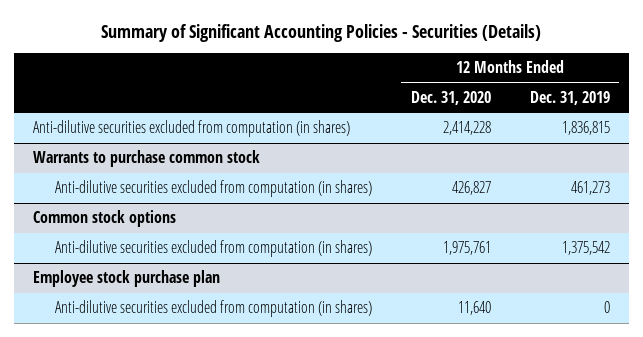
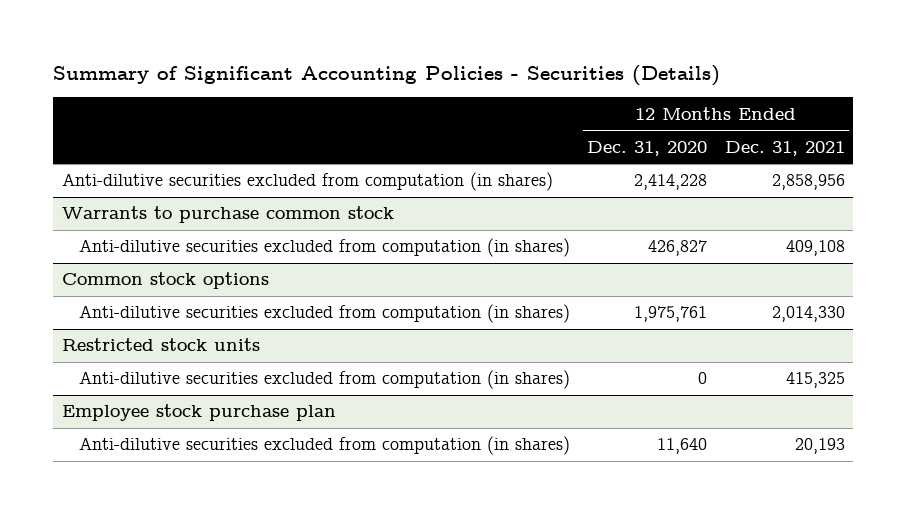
- | 12 Months Ended Dec. 31, 2020 | 12 Months Ended Dec. 31, 2019
+ | 12 Months Ended Dec. 31, 2020 | 12 Months Ended Dec. 31, 2021
+ Restricted stock units
+ Anti-dilutive securities excluded from computation (in shares) | 0 | 415,325

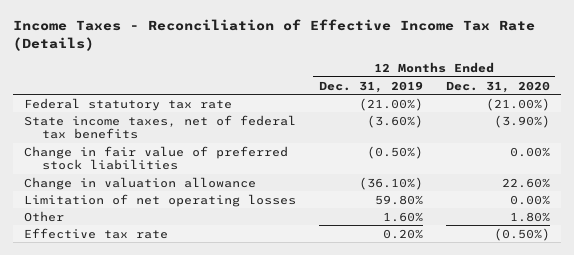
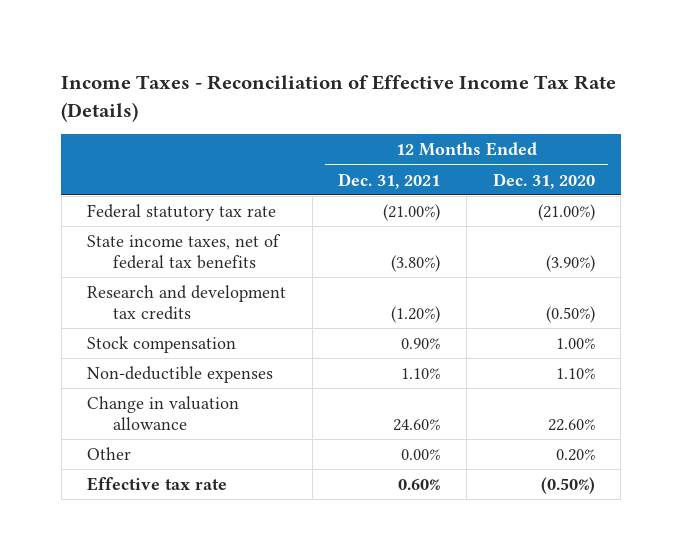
- | 12 Months Ended Dec. 31, 2019 | 12 Months Ended Dec. 31, 2020
+ | 12 Months Ended Dec. 31, 2021 | 12 Months Ended Dec. 31, 2020
- Change in fair value of preferred stock liabilities | (0.50%) | 0.00%
+ Research and development tax credits | (1.20%) | (0.50%)
+ Stock compensation | 0.90% | 1.00%
+ Non-deductible expenses | 1.10% | 1.10%
- Limitation of net operating losses | 59.80% | 0.00%
- Other | 1.60% | 1.80%
+ Other | 0.00% | 0.20%

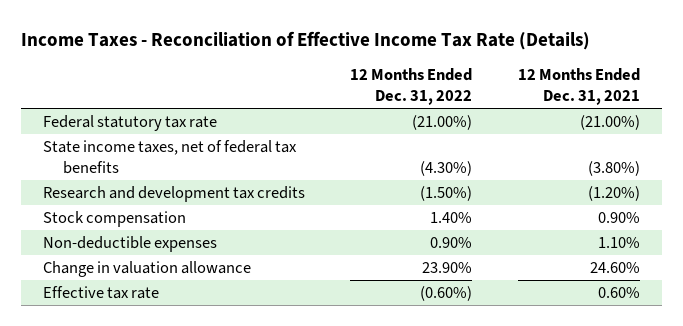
- | 12 Months Ended Dec. 31, 2021 | 12 Months Ended Dec. 31, 2020
+ | 12 Months Ended Dec. 31, 2022 | 12 Months Ended Dec. 31, 2021
- Other | 0.00% | 0.20%

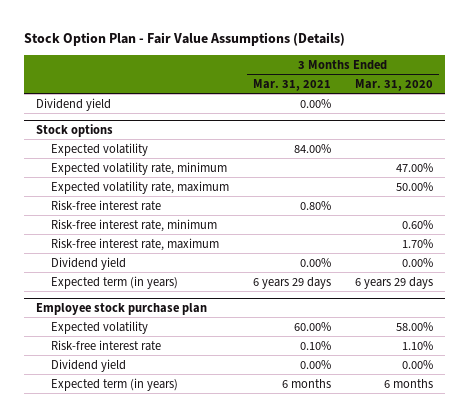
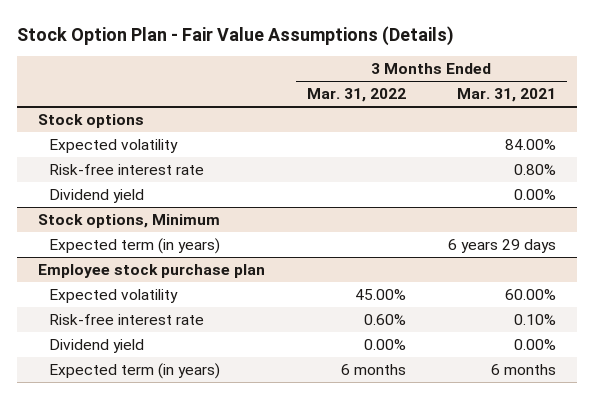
- | 3 Months Ended Mar. 31, 2021 | 3 Months Ended Mar. 31, 2020
+ | 3 Months Ended Mar. 31, 2022 | 3 Months Ended Mar. 31, 2021
- Dividend yield | 0.00% |
@ Stock options
- Expected volatility rate, minimum | | 47.00%
- Expected volatility rate, maximum | | 50.00%
- Risk-free interest rate, minimum | | 0.60%
- Risk-free interest rate, maximum | | 1.70%
+ Stock options, Minimum

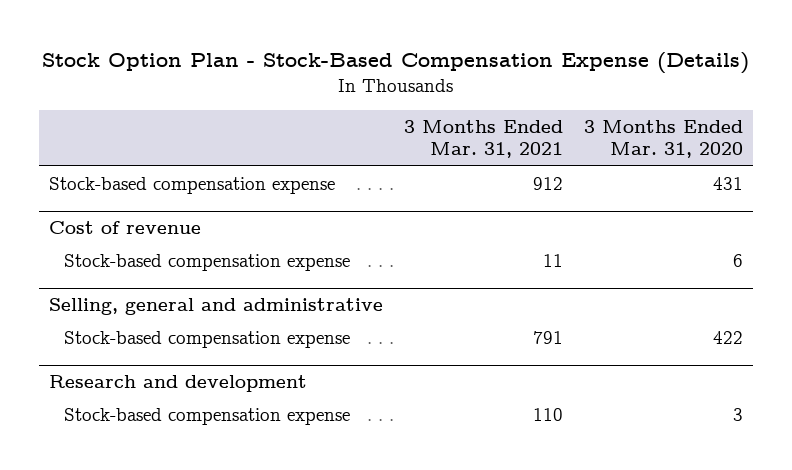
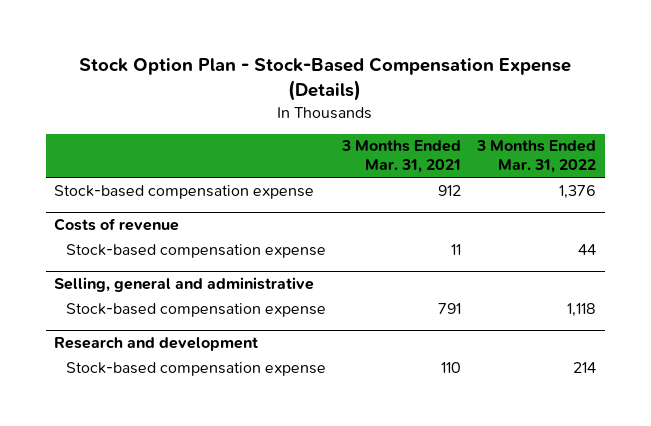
- | 3 Months Ended Mar. 31, 2021 | 3 Months Ended Mar. 31, 2020
+ | 3 Months Ended Mar. 31, 2021 | 3 Months Ended Mar. 31, 2022
- Cost of revenue
+ Costs of revenue

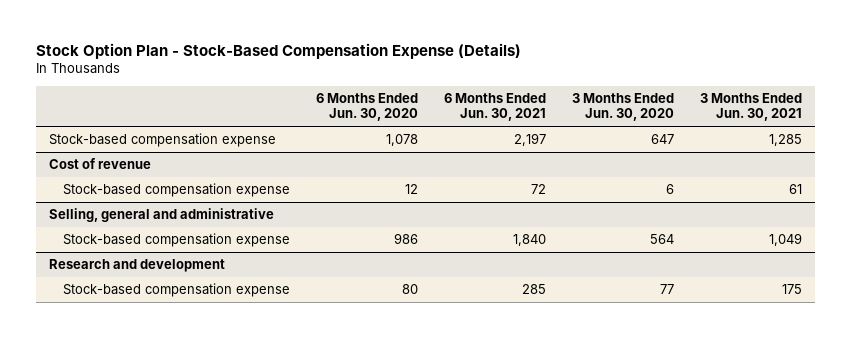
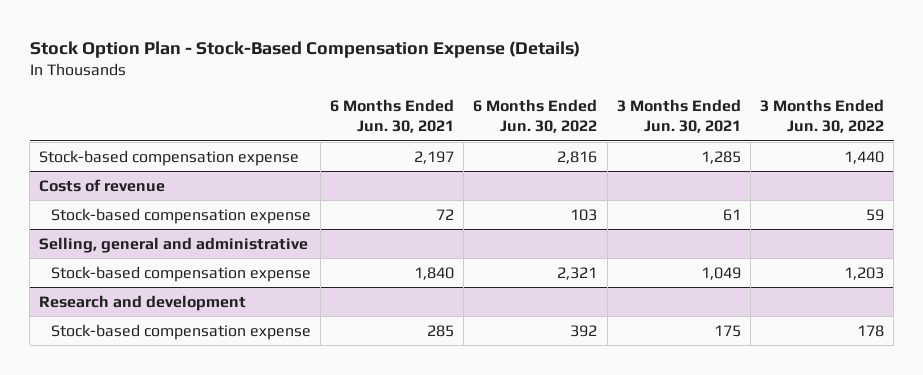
- | 6 Months Ended Jun. 30, 2020 | 6 Months Ended Jun. 30, 2021 | 3 Months Ended Jun. 30, 2020 | 3 Months Ended Jun. 30, 2021
+ | 6 Months Ended Jun. 30, 2021 | 6 Months Ended Jun. 30, 2022 | 3 Months Ended Jun. 30, 2021 | 3 Months Ended Jun. 30, 2022
- Cost of revenue
+ Costs of revenue

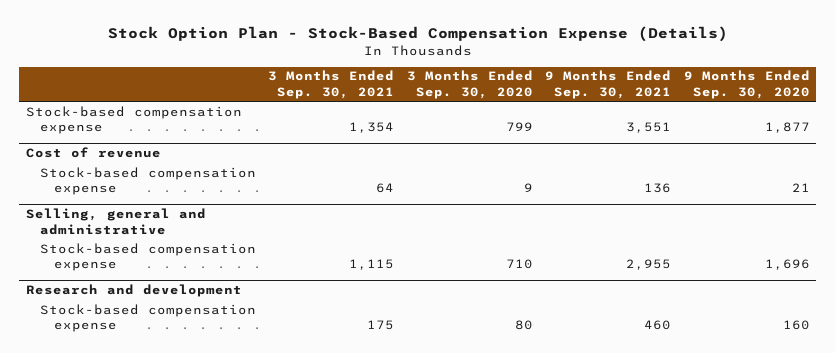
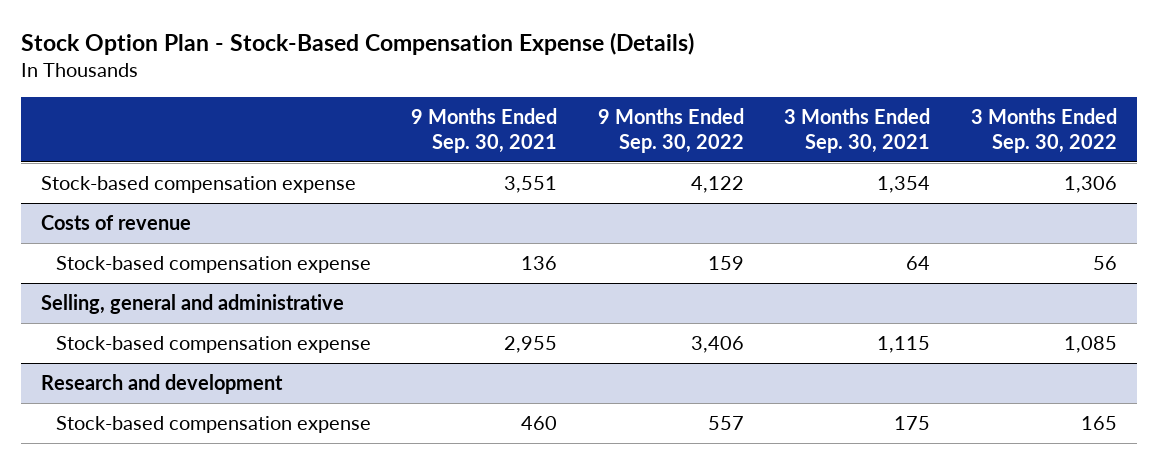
- | 3 Months Ended Sep. 30, 2021 | 3 Months Ended Sep. 30, 2020 | 9 Months Ended Sep. 30, 2021 | 9 Months Ended Sep. 30, 2020
+ | 9 Months Ended Sep. 30, 2021 | 9 Months Ended Sep. 30, 2022 | 3 Months Ended Sep. 30, 2021 | 3 Months Ended Sep. 30, 2022
- Cost of revenue
+ Costs of revenue

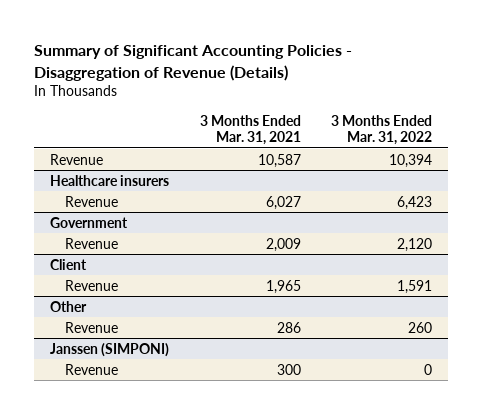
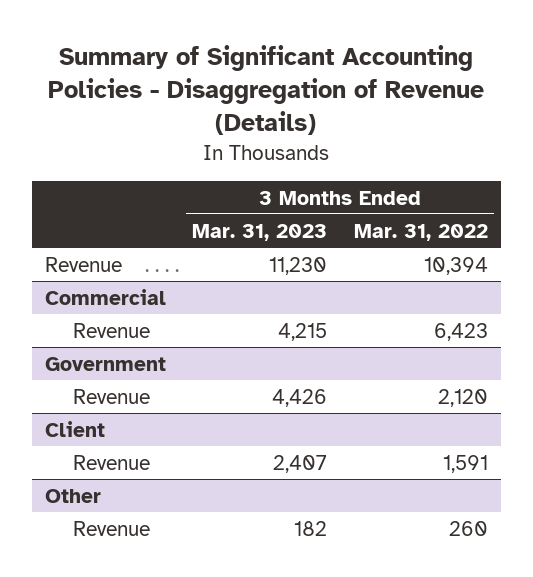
- | 3 Months Ended Mar. 31, 2021 | 3 Months Ended Mar. 31, 2022
+ | 3 Months Ended Mar. 31, 2023 | 3 Months Ended Mar. 31, 2022
- Healthcare insurers
+ Commercial
- Janssen (SIMPONI)
- Revenue | 300 | 0

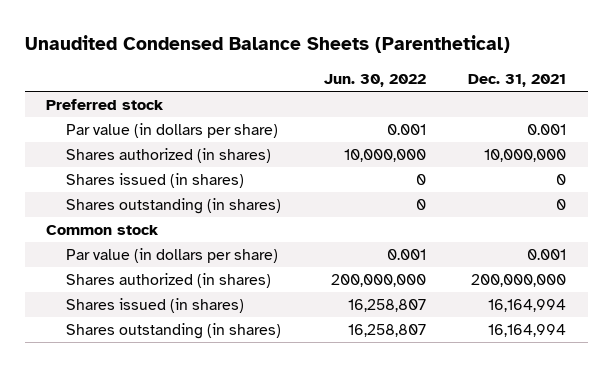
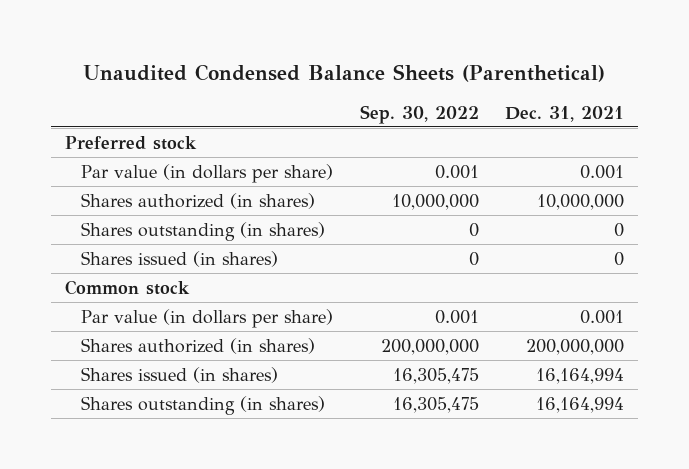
- | Jun. 30, 2022 | Dec. 31, 2021
+ | Sep. 30, 2022 | Dec. 31, 2021
moved down: Shares issued (in shares) | 0 | 0

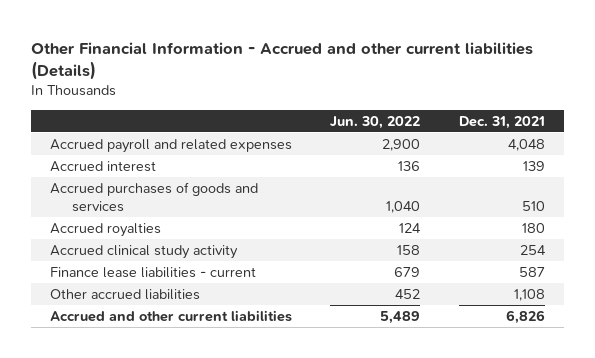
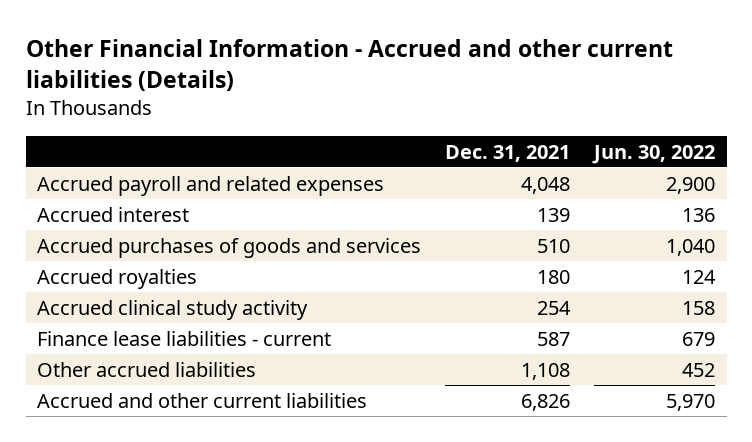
- | Jun. 30, 2022 | Dec. 31, 2021
+ | Dec. 31, 2021 | Jun. 30, 2022
- Accrued and other current liabilities | 5,489 | 6,826
+ Accrued and other current liabilities | 6,826 | 5,970

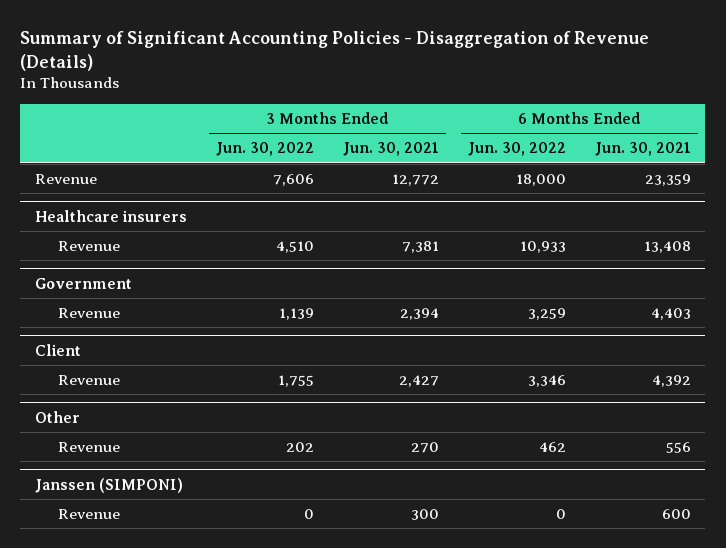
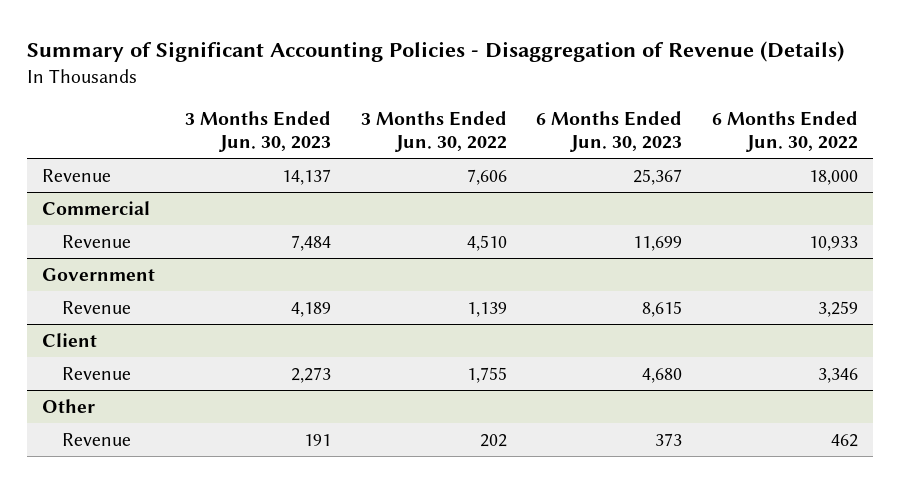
- | 3 Months Ended Jun. 30, 2022 | 3 Months Ended Jun. 30, 2021 | 6 Months Ended Jun. 30, 2022 | 6 Months Ended Jun. 30, 2021
+ | 3 Months Ended Jun. 30, 2023 | 3 Months Ended Jun. 30, 2022 | 6 Months Ended Jun. 30, 2023 | 6 Months Ended Jun. 30, 2022
- Healthcare insurers
+ Commercial
- Janssen (SIMPONI)
- Revenue | 0 | 300 | 0 | 600

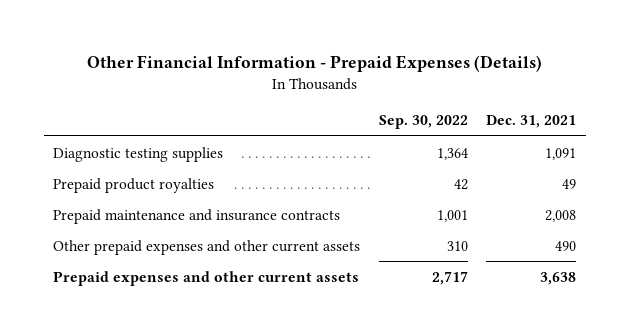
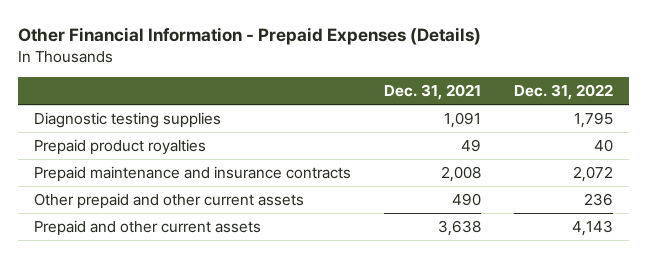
- | Sep. 30, 2022 | Dec. 31, 2021
+ | Dec. 31, 2021 | Dec. 31, 2022
- Other prepaid expenses and other current assets | 310 | 490
- Prepaid expenses and other current assets | 2,717 | 3,638
+ Other prepaid and other current assets | 490 | 236
+ Prepaid and other current assets | 3,638 | 4,143

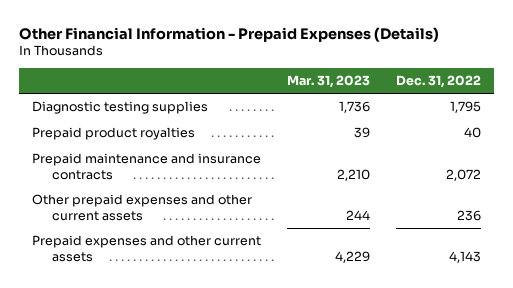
- | Dec. 31, 2021 | Dec. 31, 2022
+ | Mar. 31, 2023 | Dec. 31, 2022
- Other prepaid and other current assets | 490 | 236
- Prepaid and other current assets | 3,638 | 4,143
+ Other prepaid expenses and other current assets | 244 | 236
+ Prepaid expenses and other current assets | 4,229 | 4,143

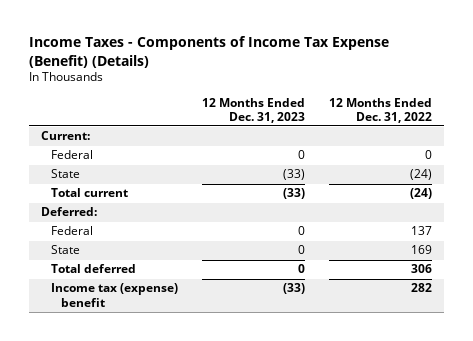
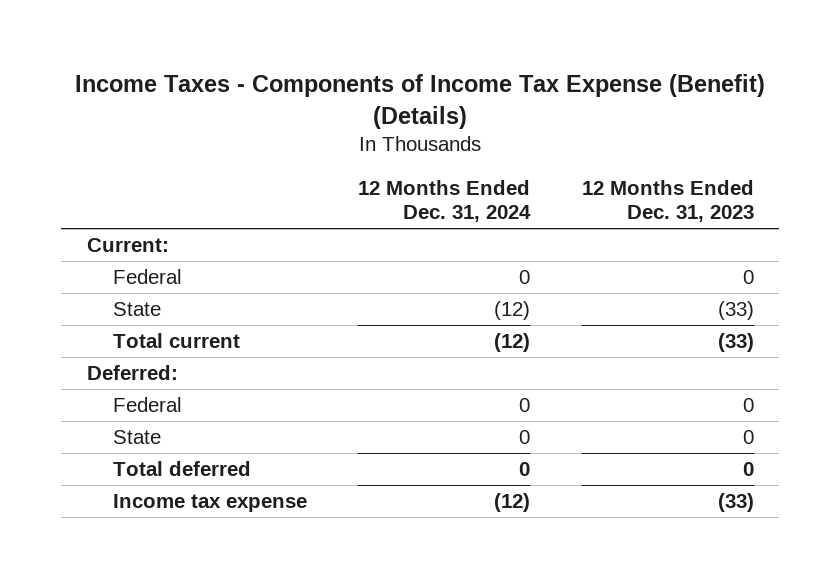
- | 12 Months Ended Dec. 31, 2023 | 12 Months Ended Dec. 31, 2022
+ | 12 Months Ended Dec. 31, 2024 | 12 Months Ended Dec. 31, 2023
- Income tax (expense) benefit | (33) | 282
+ Income tax expense | (12) | (33)

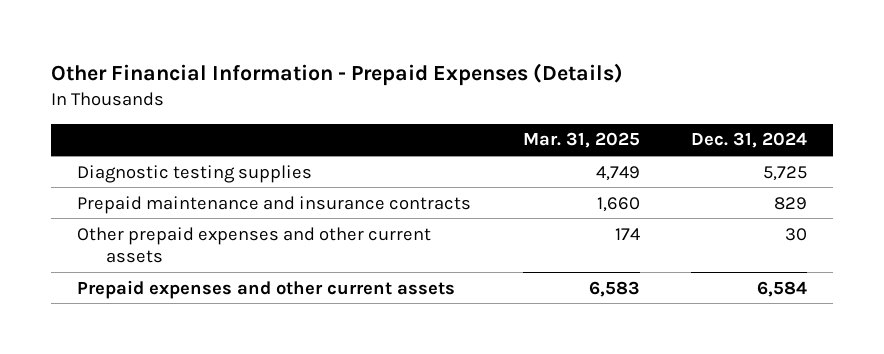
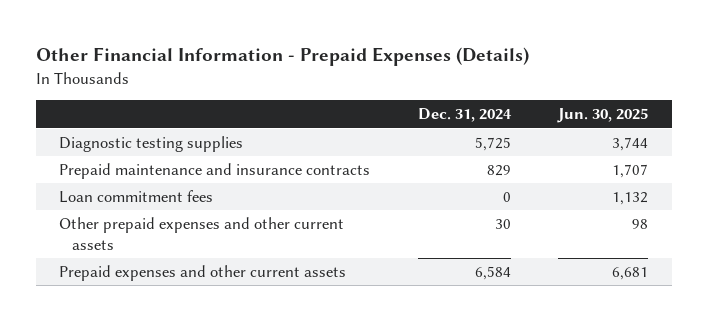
- | Mar. 31, 2025 | Dec. 31, 2024
+ | Dec. 31, 2024 | Jun. 30, 2025
+ Loan commitment fees | 0 | 1,132

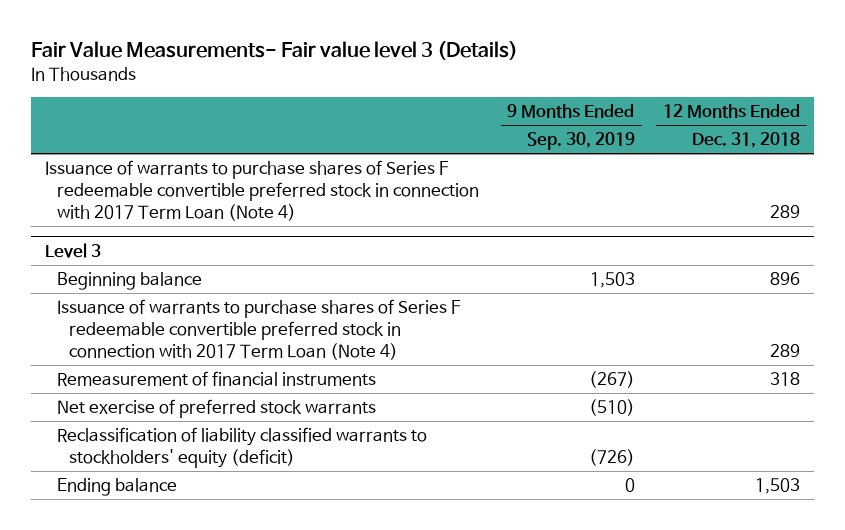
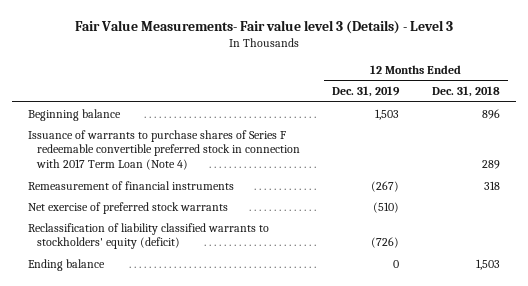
- Fair Value Measurements- Fair value level 3 (Details)
+ Fair Value Measurements- Fair value level 3 (Details) - Level 3
- | 9 Months Ended Sep. 30, 2019 | 12 Months Ended Dec. 31, 2018
+ | 12 Months Ended Dec. 31, 2019 | 12 Months Ended Dec. 31, 2018
- Issuance of warrants to purchase shares of Series F redeemable convertible preferred stock in connection with 2017 Term Loan (Note 4) | | 289
- Level 3

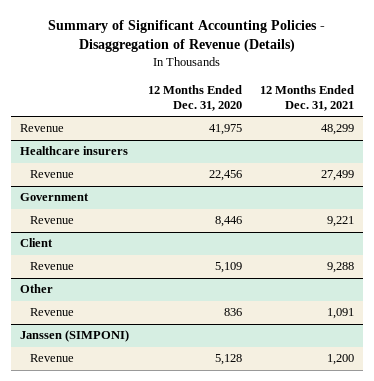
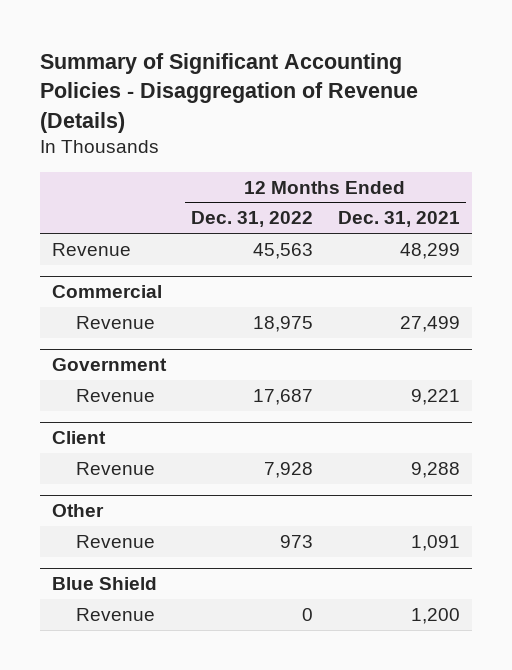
- | 12 Months Ended Dec. 31, 2020 | 12 Months Ended Dec. 31, 2021
+ | 12 Months Ended Dec. 31, 2022 | 12 Months Ended Dec. 31, 2021
- Healthcare insurers
+ Commercial
- Janssen (SIMPONI)
+ Blue Shield

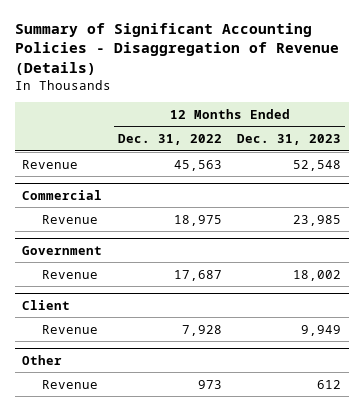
- | 12 Months Ended Dec. 31, 2022 | 12 Months Ended Dec. 31, 2021
+ | 12 Months Ended Dec. 31, 2022 | 12 Months Ended Dec. 31, 2023
- Blue Shield
- Revenue | 0 | 1,200

